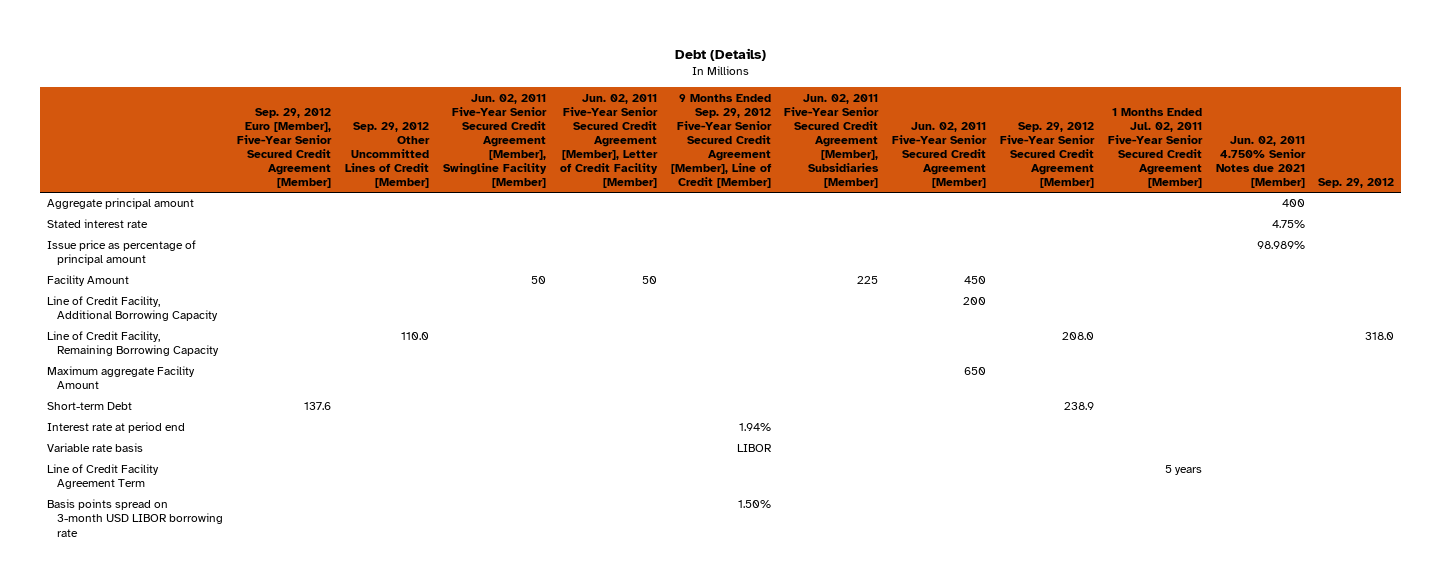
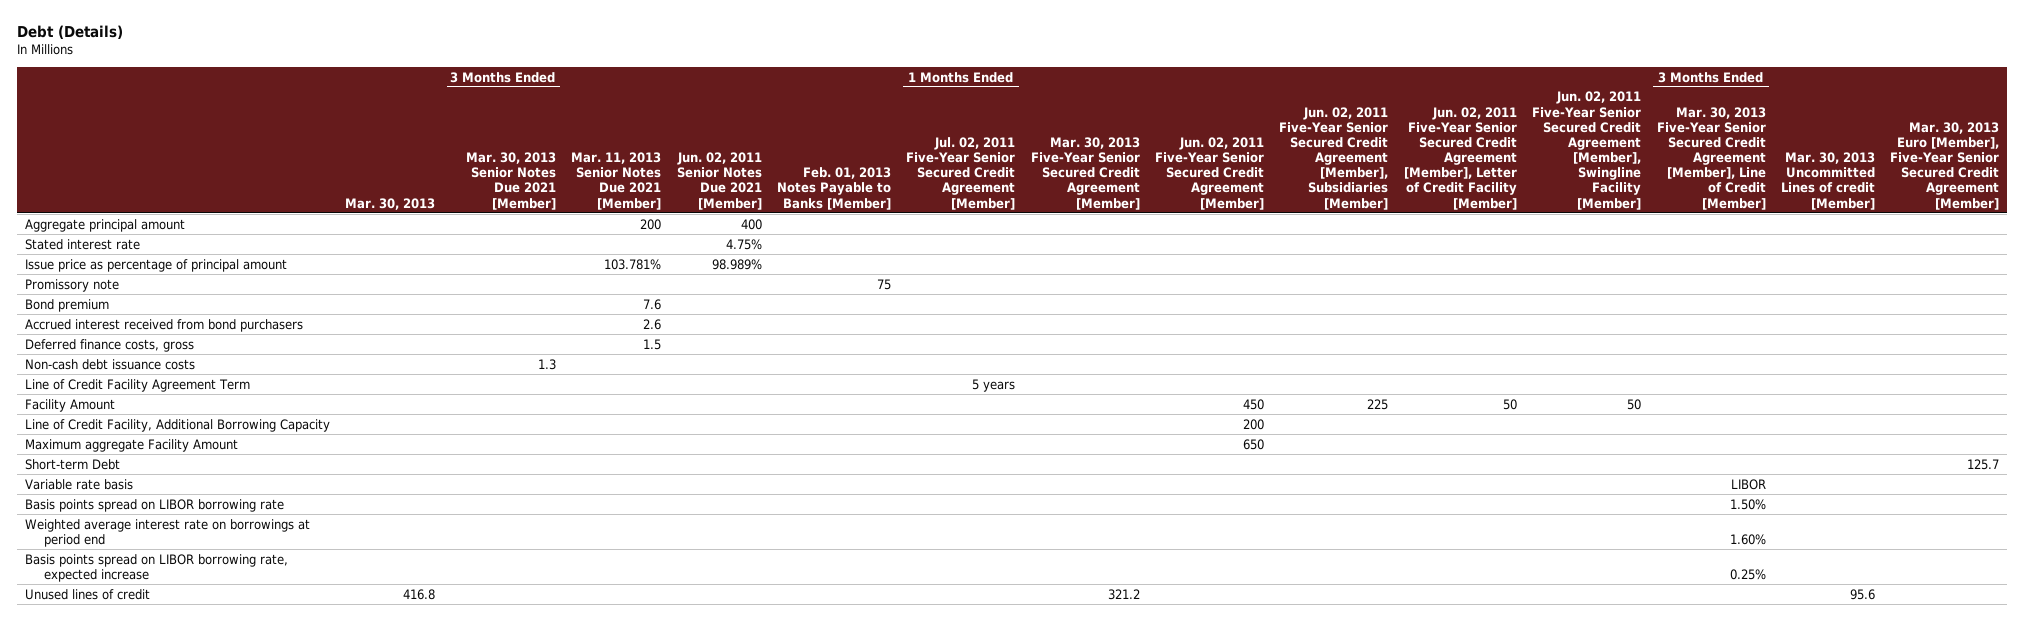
- | Sep. 29, 2012 Euro [Member], Five-Year Senior Secured Credit Agreement [Member] | Sep. 29, 2012 Other Uncommitted Lines of Credit [Member] | Jun. 02, 2011 Five-Year Senior Secured Credit Agreement [Member], Swingline Facility [Member] | Jun. 02, 2011 Five-Year Senior Secured Credit Agreement [Member], Letter of Credit Facility [Member] | 9 Months Ended Sep. 29, 2012 Five-Year Senior Secured Credit Agreement [Member], Line of Credit [Member] | Jun. 02, 2011 Five-Year Senior Secured Credit Agreement [Member], Subsidiaries [Member] | Jun. 02, 2011 Five-Year Senior Secured Credit Agreement [Member] | Sep. 29, 2012 Five-Year Senior Secured Credit Agreement [Member] | 1 Months Ended Jul. 02, 2011 Five-Year Senior Secured Credit Agreement [Member] | Jun. 02, 2011 4.750% Senior Notes due 2021 [Member] | Sep. 29, 2012
+ | Mar. 30, 2013 | 3 Months Ended Mar. 30, 2013 Senior Notes Due 2021 [Member] | Mar. 11, 2013 Senior Notes Due 2021 [Member] | Jun. 02, 2011 Senior Notes Due 2021 [Member] | Feb. 01, 2013 Notes Payable to Banks [Member] | 1 Months Ended Jul. 02, 2011 Five-Year Senior Secured Credit Agreement [Member] | Mar. 30, 2013 Five-Year Senior Secured Credit Agreement [Member] | Jun. 02, 2011 Five-Year Senior Secured Credit Agreement [Member] | Jun. 02, 2011 Five-Year Senior Secured Credit Agreement [Member], Subsidiaries [Member] | Jun. 02, 2011 Five-Year Senior Secured Credit Agreement [Member], Letter of Credit Facility [Member] | Jun. 02, 2011 Five-Year Senior Secured Credit Agreement [Member], Swingline Facility [Member] | 3 Months Ended Mar. 30, 2013 Five-Year Senior Secured Credit Agreement [Member], Line of Credit [Member] | Mar. 30, 2013 Uncommitted Lines of credit [Member] | Mar. 30, 2013 Euro [Member], Five-Year Senior Secured Credit Agreement [Member]
+ Promissory note | | | | | 75 | | | | | | | | |
+ Bond premium | | | 7.6 | | | | | | | | | | |
+ Accrued interest received from bond purchasers | | | 2.6 | | | | | | | | | | |
+ Deferred finance costs, gross | | | 1.5 | | | | | | | | | | |
+ Non-cash debt issuance costs | | 1.3 | | | | | | | | | | | |
moved up: Line of Credit Facility Agreement Term | | | | | | 5 years | | | | | | | |
- Line of Credit Facility, Remaining Borrowing Capacity | | 110.0 | | | | | | 208.0 | | | 318.0
- Interest rate at period end | | | | | 1.94% | | | | | |
- Basis points spread on 3-month USD LIBOR borrowing rate | | | | | 1.50% | | | | | |
+ Basis points spread on LIBOR borrowing rate | | | | | | | | | | | | 1.50% | |
+ Weighted average interest rate on borrowings at period end | | | | | | | | | | | | 1.60% | |
+ Basis points spread on LIBOR borrowing rate, expected increase | | | | | | | | | | | | 0.25% | |
+ Unused lines of credit | 416.8 | | | | | | 321.2 | | | | | | 95.6 |

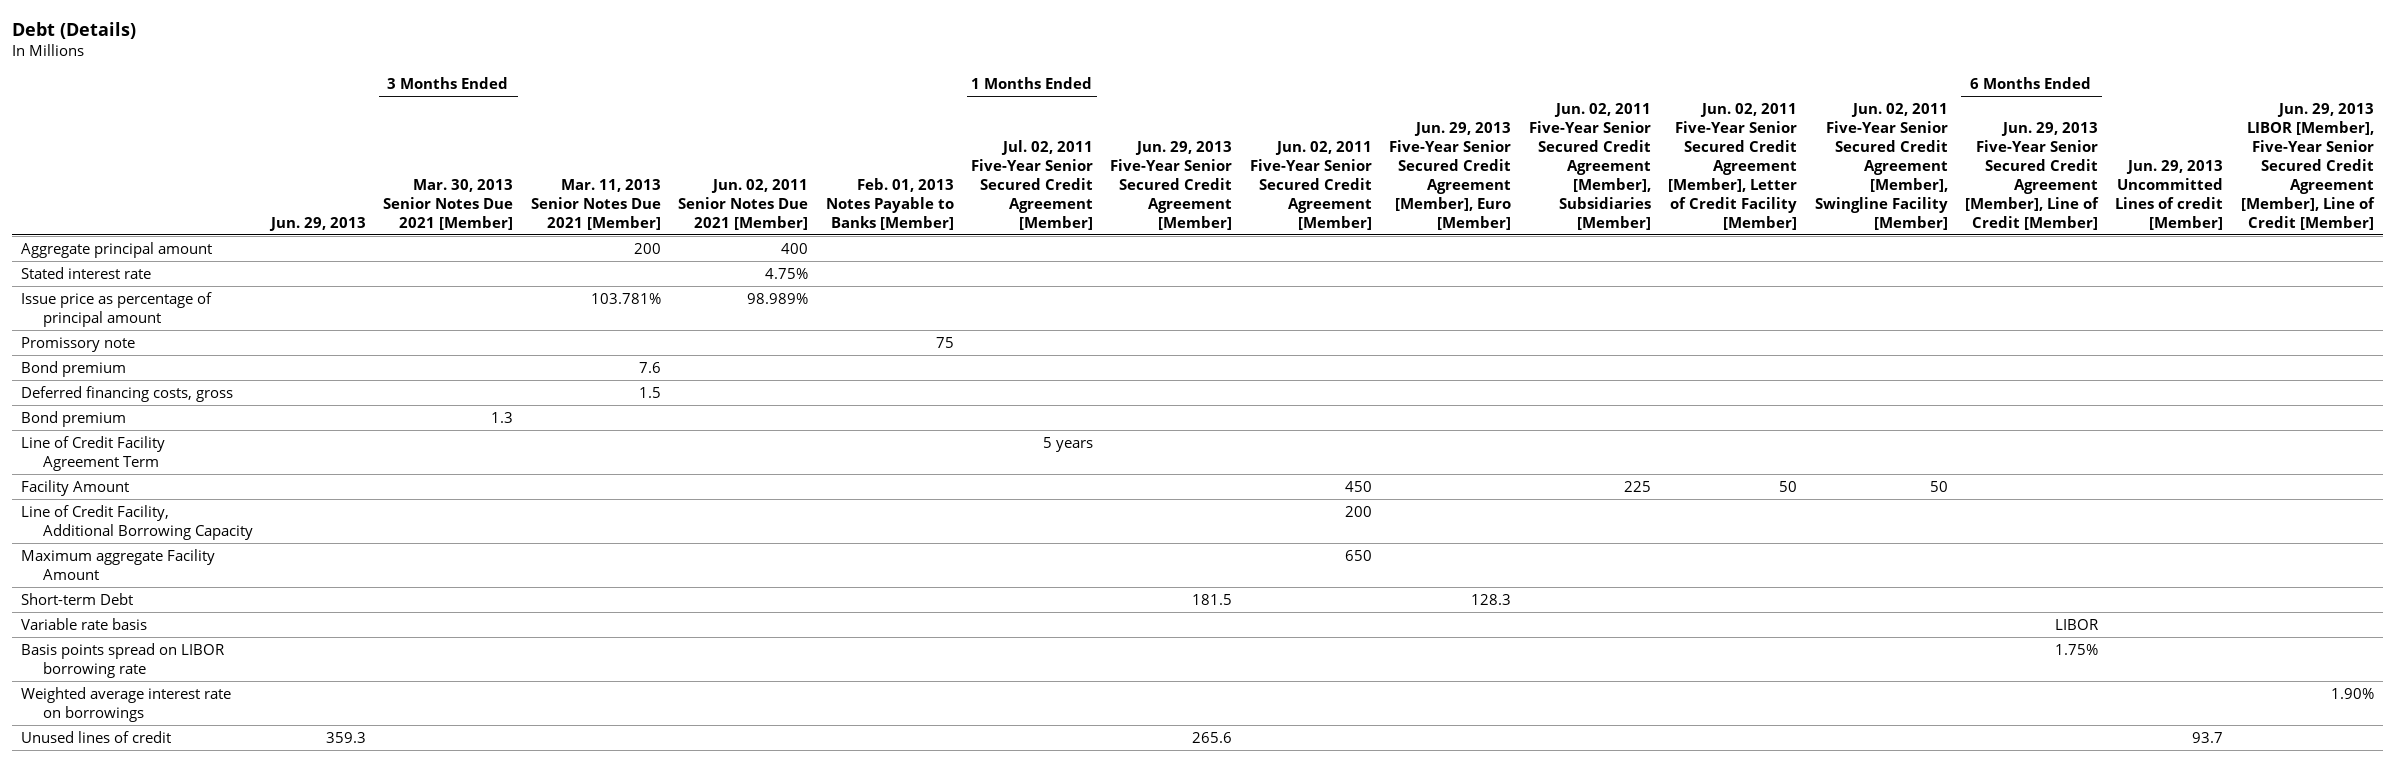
- | Mar. 30, 2013 | 3 Months Ended Mar. 30, 2013 Senior Notes Due 2021 [Member] | Mar. 11, 2013 Senior Notes Due 2021 [Member] | Jun. 02, 2011 Senior Notes Due 2021 [Member] | Feb. 01, 2013 Notes Payable to Banks [Member] | 1 Months Ended Jul. 02, 2011 Five-Year Senior Secured Credit Agreement [Member] | Mar. 30, 2013 Five-Year Senior Secured Credit Agreement [Member] | Jun. 02, 2011 Five-Year Senior Secured Credit Agreement [Member] | Jun. 02, 2011 Five-Year Senior Secured Credit Agreement [Member], Subsidiaries [Member] | Jun. 02, 2011 Five-Year Senior Secured Credit Agreement [Member], Letter of Credit Facility [Member] | Jun. 02, 2011 Five-Year Senior Secured Credit Agreement [Member], Swingline Facility [Member] | 3 Months Ended Mar. 30, 2013 Five-Year Senior Secured Credit Agreement [Member], Line of Credit [Member] | Mar. 30, 2013 Uncommitted Lines of credit [Member] | Mar. 30, 2013 Euro [Member], Five-Year Senior Secured Credit Agreement [Member]
+ | Jun. 29, 2013 | 3 Months Ended Mar. 30, 2013 Senior Notes Due 2021 [Member] | Mar. 11, 2013 Senior Notes Due 2021 [Member] | Jun. 02, 2011 Senior Notes Due 2021 [Member] | Feb. 01, 2013 Notes Payable to Banks [Member] | 1 Months Ended Jul. 02, 2011 Five-Year Senior Secured Credit Agreement [Member] | Jun. 29, 2013 Five-Year Senior Secured Credit Agreement [Member] | Jun. 02, 2011 Five-Year Senior Secured Credit Agreement [Member] | Jun. 29, 2013 Five-Year Senior Secured Credit Agreement [Member], Euro [Member] | Jun. 02, 2011 Five-Year Senior Secured Credit Agreement [Member], Subsidiaries [Member] | Jun. 02, 2011 Five-Year Senior Secured Credit Agreement [Member], Letter of Credit Facility [Member] | Jun. 02, 2011 Five-Year Senior Secured Credit Agreement [Member], Swingline Facility [Member] | 6 Months Ended Jun. 29, 2013 Five-Year Senior Secured Credit Agreement [Member], Line of Credit [Member] | Jun. 29, 2013 Uncommitted Lines of credit [Member] | Jun. 29, 2013 LIBOR [Member], Five-Year Senior Secured Credit Agreement [Member], Line of Credit [Member]
- Accrued interest received from bond purchasers | | | 2.6 | | | | | | | | | | |
- Deferred finance costs, gross | | | 1.5 | | | | | | | | | | |
- Non-cash debt issuance costs | | 1.3 | | | | | | | | | | | |
+ Deferred financing costs, gross | | | 1.5 | | | | | | | | | | | |
+ Bond premium | | 1.3 | | | | | | | | | | | | |
- Weighted average interest rate on borrowings at period end | | | | | | | | | | | | 1.60% | |
- Basis points spread on LIBOR borrowing rate, expected increase | | | | | | | | | | | | 0.25% | |
+ Weighted average interest rate on borrowings | | | | | | | | | | | | | | | 1.90%

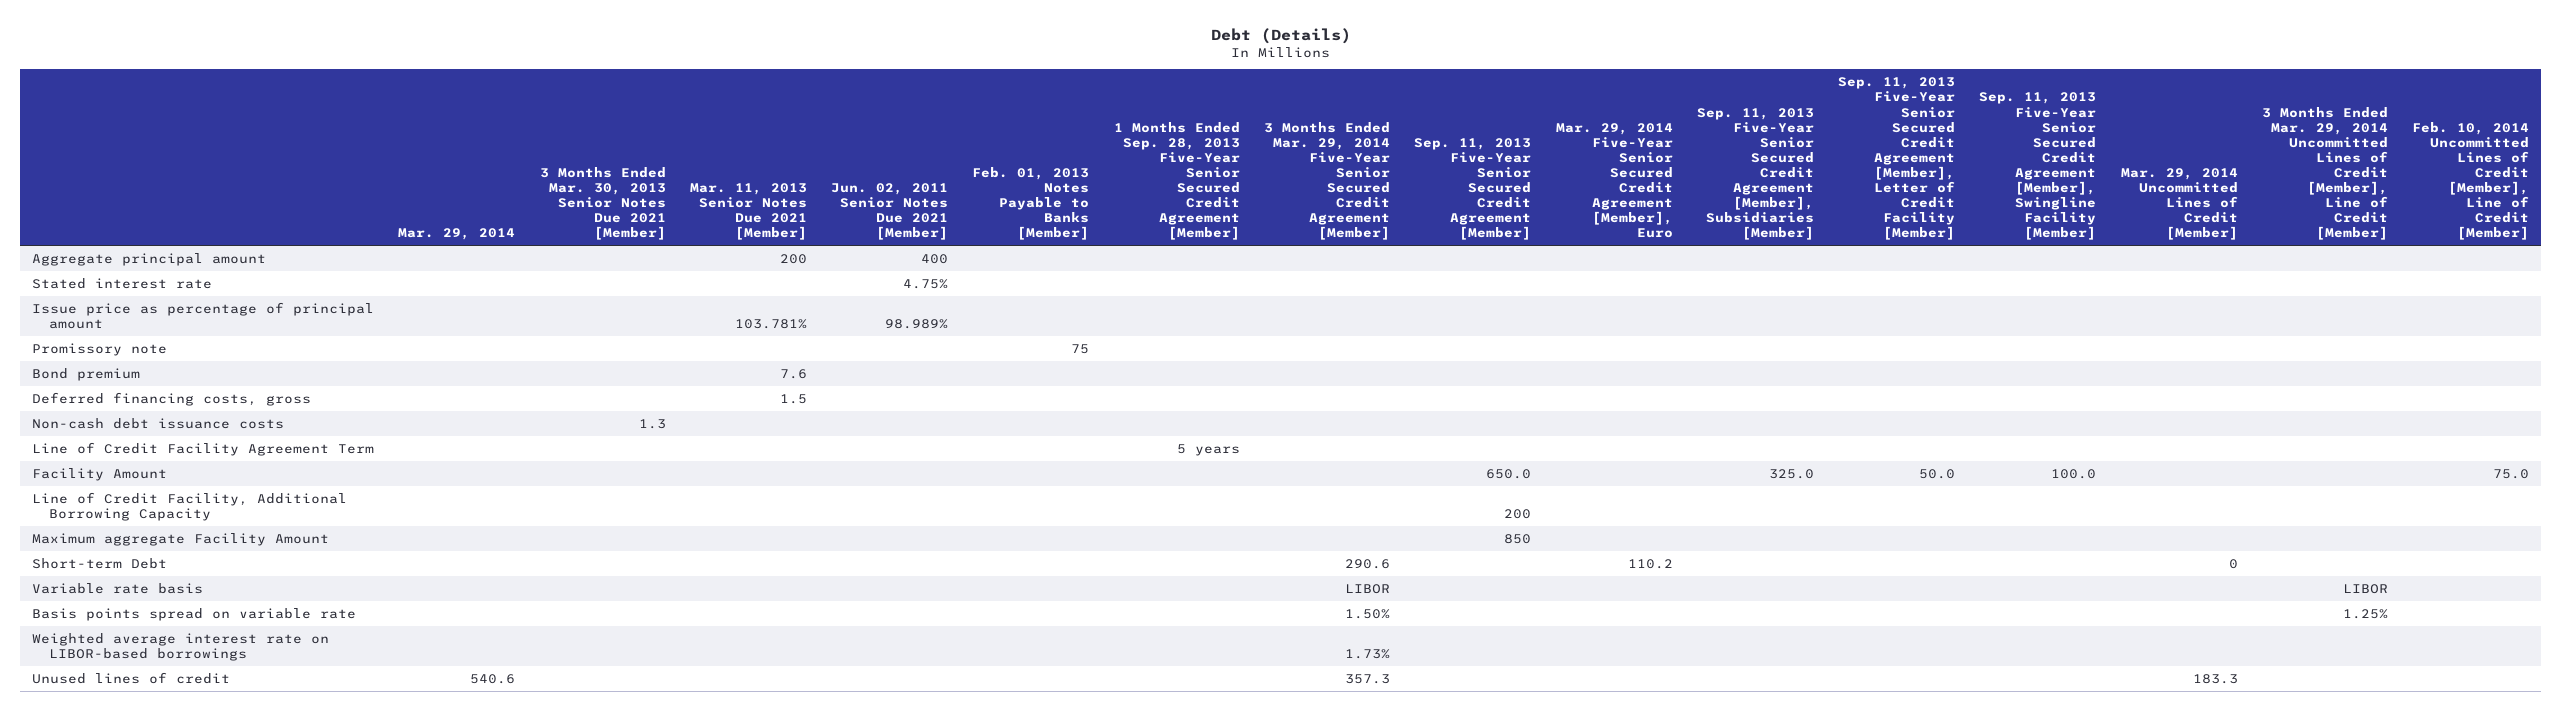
- | Jun. 29, 2013 | 3 Months Ended Mar. 30, 2013 Senior Notes Due 2021 [Member] | Mar. 11, 2013 Senior Notes Due 2021 [Member] | Jun. 02, 2011 Senior Notes Due 2021 [Member] | Feb. 01, 2013 Notes Payable to Banks [Member] | 1 Months Ended Jul. 02, 2011 Five-Year Senior Secured Credit Agreement [Member] | Jun. 29, 2013 Five-Year Senior Secured Credit Agreement [Member] | Jun. 02, 2011 Five-Year Senior Secured Credit Agreement [Member] | Jun. 29, 2013 Five-Year Senior Secured Credit Agreement [Member], Euro [Member] | Jun. 02, 2011 Five-Year Senior Secured Credit Agreement [Member], Subsidiaries [Member] | Jun. 02, 2011 Five-Year Senior Secured Credit Agreement [Member], Letter of Credit Facility [Member] | Jun. 02, 2011 Five-Year Senior Secured Credit Agreement [Member], Swingline Facility [Member] | 6 Months Ended Jun. 29, 2013 Five-Year Senior Secured Credit Agreement [Member], Line of Credit [Member] | Jun. 29, 2013 Uncommitted Lines of credit [Member] | Jun. 29, 2013 LIBOR [Member], Five-Year Senior Secured Credit Agreement [Member], Line of Credit [Member]
+ | Mar. 29, 2014 | 3 Months Ended Mar. 30, 2013 Senior Notes Due 2021 [Member] | Mar. 11, 2013 Senior Notes Due 2021 [Member] | Jun. 02, 2011 Senior Notes Due 2021 [Member] | Feb. 01, 2013 Notes Payable to Banks [Member] | 1 Months Ended Sep. 28, 2013 Five-Year Senior Secured Credit Agreement [Member] | 3 Months Ended Mar. 29, 2014 Five-Year Senior Secured Credit Agreement [Member] | Sep. 11, 2013 Five-Year Senior Secured Credit Agreement [Member] | Mar. 29, 2014 Five-Year Senior Secured Credit Agreement [Member], Euro | Sep. 11, 2013 Five-Year Senior Secured Credit Agreement [Member], Subsidiaries [Member] | Sep. 11, 2013 Five-Year Senior Secured Credit Agreement [Member], Letter of Credit Facility [Member] | Sep. 11, 2013 Five-Year Senior Secured Credit Agreement [Member], Swingline Facility [Member] | Mar. 29, 2014 Uncommitted Lines of Credit [Member] | 3 Months Ended Mar. 29, 2014 Uncommitted Lines of Credit [Member], Line of Credit [Member] | Feb. 10, 2014 Uncommitted Lines of Credit [Member], Line of Credit [Member]
- Bond premium | | 1.3 | | | | | | | | | | | | |
+ Non-cash debt issuance costs | | 1.3 | | | | | | | | | | | | |
- Basis points spread on LIBOR borrowing rate | | | | | | | | | | | | | 1.75% | |
- Weighted average interest rate on borrowings | | | | | | | | | | | | | | | 1.90%
+ Basis points spread on variable rate | | | | | | | 1.50% | | | | | | | 1.25% |
+ Weighted average interest rate on LIBOR-based borrowings | | | | | | | 1.73% | | | | | | | |

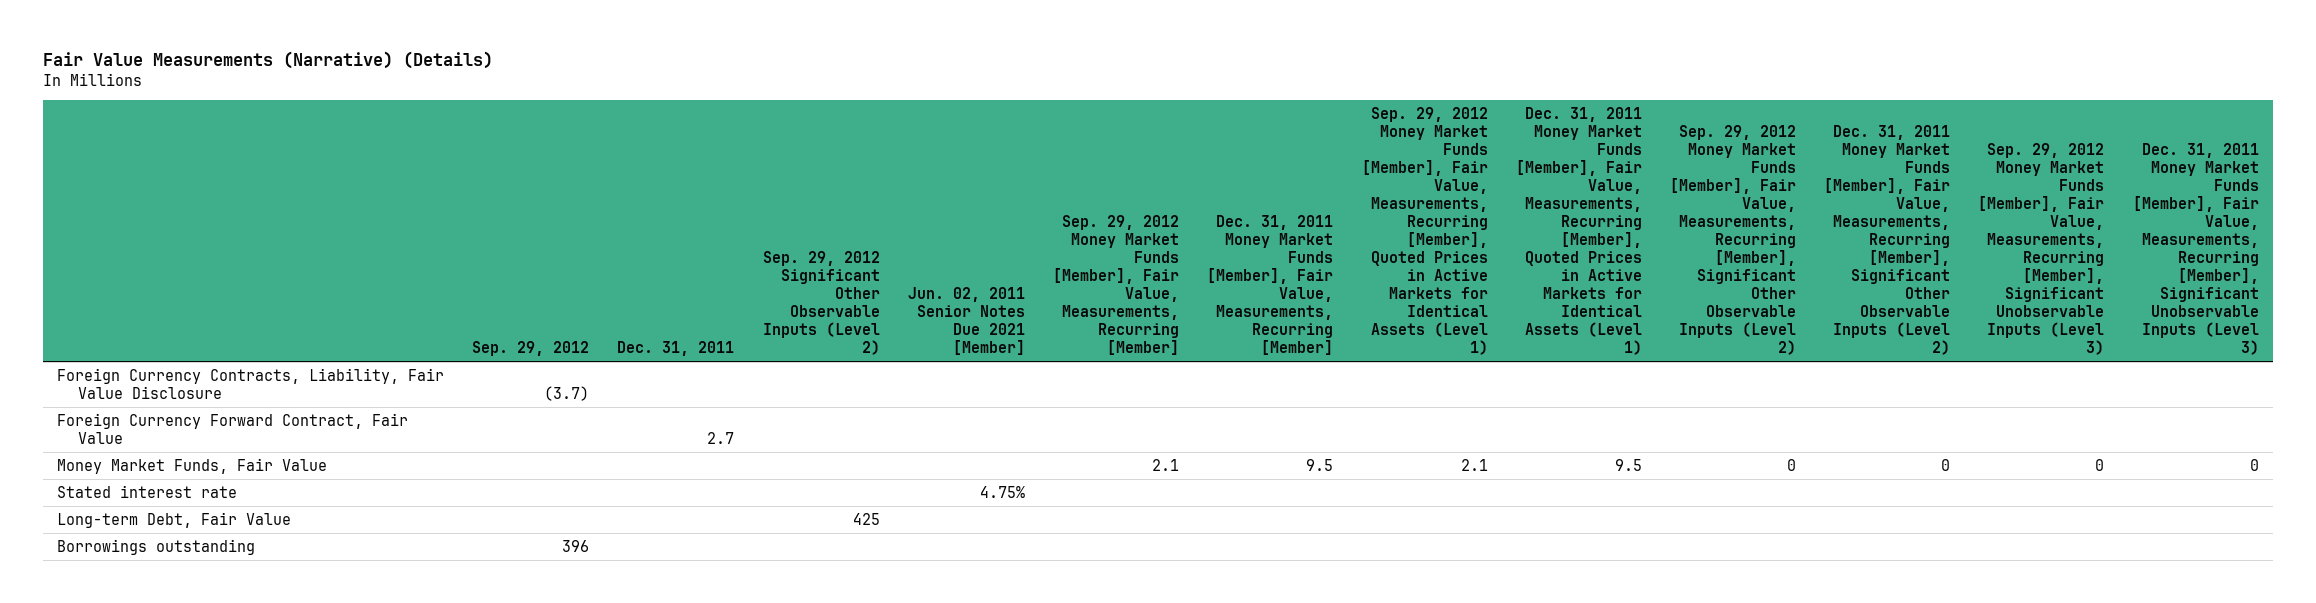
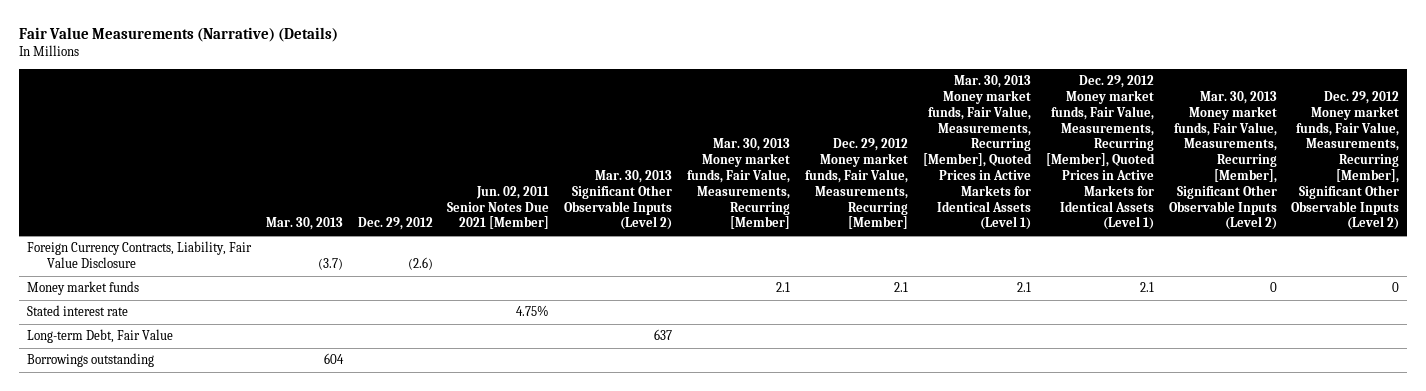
- | Sep. 29, 2012 | Dec. 31, 2011 | Sep. 29, 2012 Significant Other Observable Inputs (Level 2) | Jun. 02, 2011 Senior Notes Due 2021 [Member] | Sep. 29, 2012 Money Market Funds [Member], Fair Value, Measurements, Recurring [Member] | Dec. 31, 2011 Money Market Funds [Member], Fair Value, Measurements, Recurring [Member] | Sep. 29, 2012 Money Market Funds [Member], Fair Value, Measurements, Recurring [Member], Quoted Prices in Active Markets for Identical Assets (Level 1) | Dec. 31, 2011 Money Market Funds [Member], Fair Value, Measurements, Recurring [Member], Quoted Prices in Active Markets for Identical Assets (Level 1) | Sep. 29, 2012 Money Market Funds [Member], Fair Value, Measurements, Recurring [Member], Significant Other Observable Inputs (Level 2) | Dec. 31, 2011 Money Market Funds [Member], Fair Value, Measurements, Recurring [Member], Significant Other Observable Inputs (Level 2) | Sep. 29, 2012 Money Market Funds [Member], Fair Value, Measurements, Recurring [Member], Significant Unobservable Inputs (Level 3) | Dec. 31, 2011 Money Market Funds [Member], Fair Value, Measurements, Recurring [Member], Significant Unobservable Inputs (Level 3)
+ | Mar. 30, 2013 | Dec. 29, 2012 | Jun. 02, 2011 Senior Notes Due 2021 [Member] | Mar. 30, 2013 Significant Other Observable Inputs (Level 2) | Mar. 30, 2013 Money market funds, Fair Value, Measurements, Recurring [Member] | Dec. 29, 2012 Money market funds, Fair Value, Measurements, Recurring [Member] | Mar. 30, 2013 Money market funds, Fair Value, Measurements, Recurring [Member], Quoted Prices in Active Markets for Identical Assets (Level 1) | Dec. 29, 2012 Money market funds, Fair Value, Measurements, Recurring [Member], Quoted Prices in Active Markets for Identical Assets (Level 1) | Mar. 30, 2013 Money market funds, Fair Value, Measurements, Recurring [Member], Significant Other Observable Inputs (Level 2) | Dec. 29, 2012 Money market funds, Fair Value, Measurements, Recurring [Member], Significant Other Observable Inputs (Level 2)
- Foreign Currency Forward Contract, Fair Value | | 2.7 | | | | | | | | | |
- Money Market Funds, Fair Value | | | | | 2.1 | 9.5 | 2.1 | 9.5 | 0 | 0 | 0 | 0
+ Money market funds | | | | | 2.1 | 2.1 | 2.1 | 2.1 | 0 | 0

